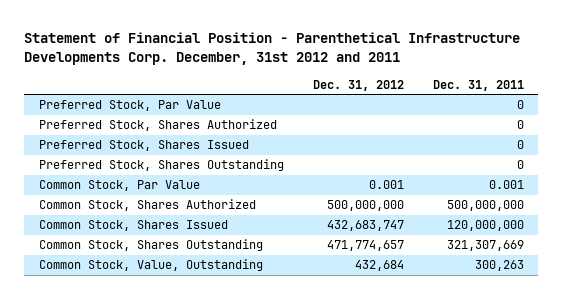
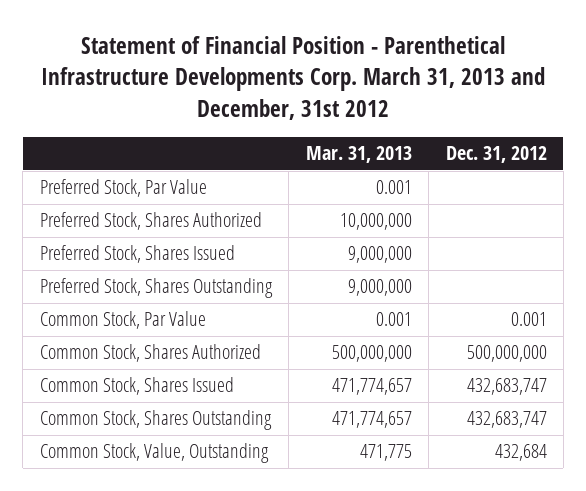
- Statement of Financial Position - Parenthetical Infrastructure Developments Corp. December, 31st 2012 and 2011
+ Statement of Financial Position - Parenthetical Infrastructure Developments Corp. March 31, 2013 and December, 31st 2012
- | Dec. 31, 2012 | Dec. 31, 2011
+ | Mar. 31, 2013 | Dec. 31, 2012
- Common Stock, Shares Outstanding | 471,774,657 | 321,307,669
+ Common Stock, Shares Outstanding | 471,774,657 | 432,683,747

